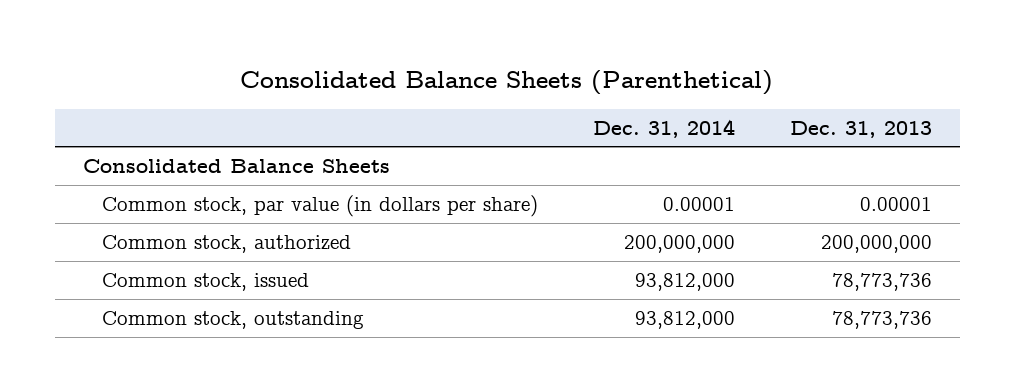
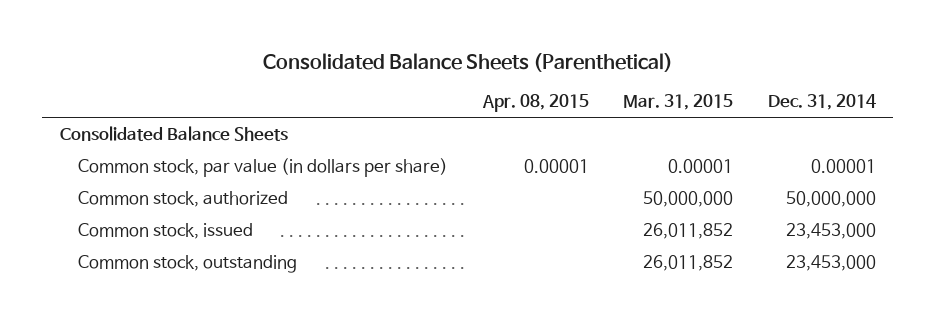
- | Dec. 31, 2014 | Dec. 31, 2013
+ | Apr. 08, 2015 | Mar. 31, 2015 | Dec. 31, 2014
- Common stock, authorized | 200,000,000 | 200,000,000
- Common stock, issued | 93,812,000 | 78,773,736
- Common stock, outstanding | 93,812,000 | 78,773,736
+ Common stock, authorized | | 50,000,000 | 50,000,000
+ Common stock, issued | | 26,011,852 | 23,453,000
+ Common stock, outstanding | | 26,011,852 | 23,453,000

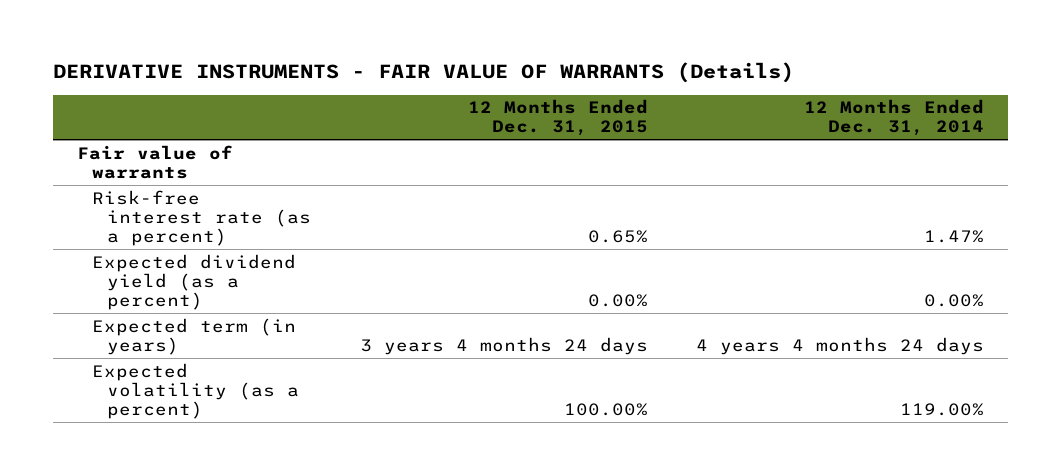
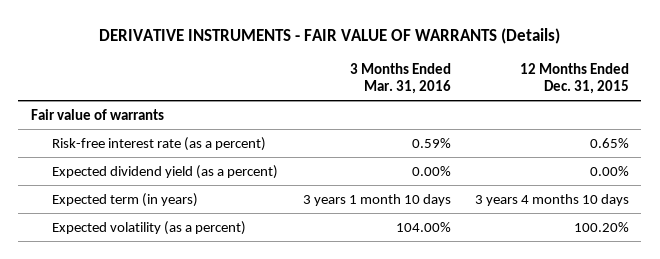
- | 12 Months Ended Dec. 31, 2015 | 12 Months Ended Dec. 31, 2014
+ | 3 Months Ended Mar. 31, 2016 | 12 Months Ended Dec. 31, 2015
- Expected term (in years) | 3 years 4 months 24 days | 4 years 4 months 24 days
- Expected volatility (as a percent) | 100.00% | 119.00%
+ Expected term (in years) | 3 years 1 month 10 days | 3 years 4 months 10 days
+ Expected volatility (as a percent) | 104.00% | 100.20%

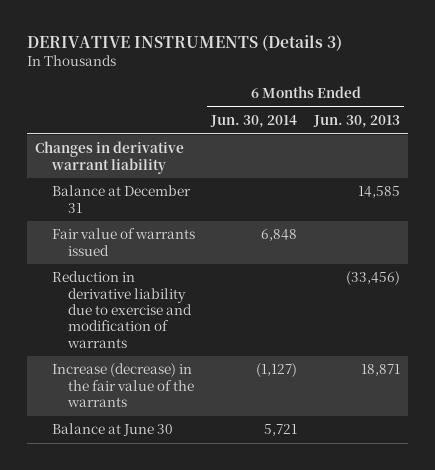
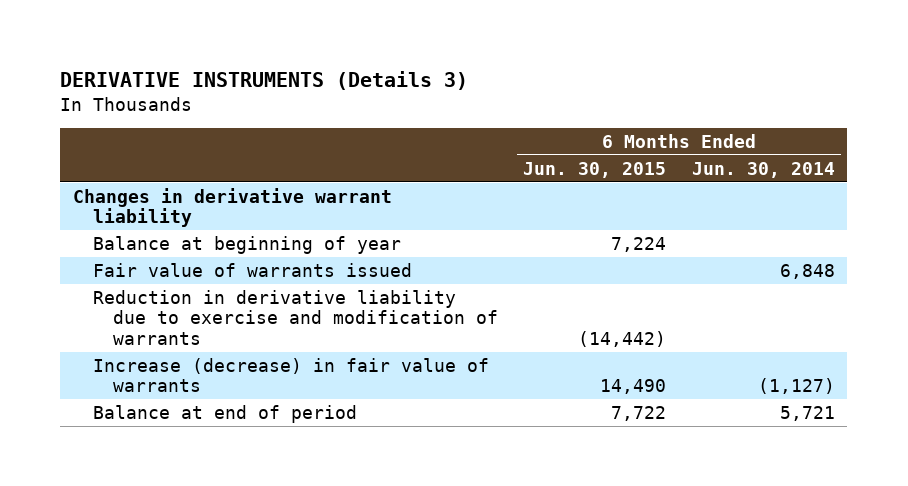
- | 6 Months Ended Jun. 30, 2014 | 6 Months Ended Jun. 30, 2013
+ | 6 Months Ended Jun. 30, 2015 | 6 Months Ended Jun. 30, 2014
- Balance at December 31 | | 14,585
+ Balance at beginning of year | 7,224 |
- Increase (decrease) in the fair value of the warrants | (1,127) | 18,871
- Balance at June 30 | 5,721 |
+ Increase (decrease) in fair value of warrants | 14,490 | (1,127)
+ Balance at end of period | 7,722 | 5,721

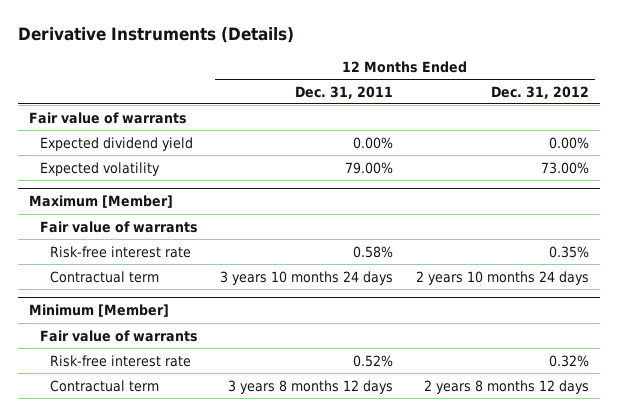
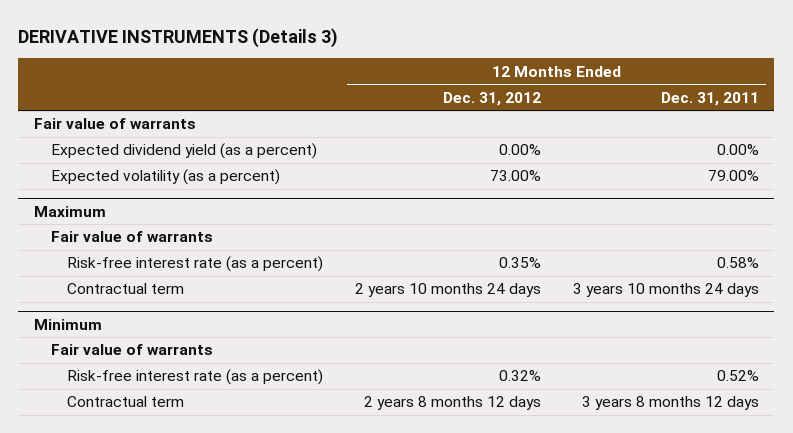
- Derivative Instruments (Details)
+ DERIVATIVE INSTRUMENTS (Details 3)
- | 12 Months Ended Dec. 31, 2011 | 12 Months Ended Dec. 31, 2012
+ | 12 Months Ended Dec. 31, 2012 | 12 Months Ended Dec. 31, 2011
- Expected dividend yield | 0.00% | 0.00%
- Expected volatility | 79.00% | 73.00%
- Maximum [Member]
+ Expected dividend yield (as a percent) | 0.00% | 0.00%
+ Expected volatility (as a percent) | 73.00% | 79.00%
+ Maximum
- Risk-free interest rate | 0.58% | 0.35%
+ Risk-free interest rate (as a percent) | 0.35% | 0.58%
- Minimum [Member]
+ Minimum
- Risk-free interest rate | 0.52% | 0.32%
+ Risk-free interest rate (as a percent) | 0.32% | 0.52%

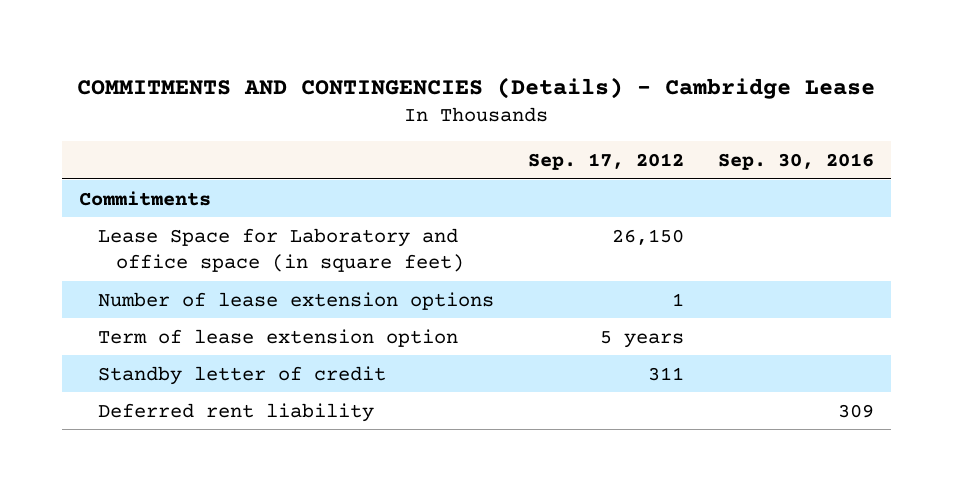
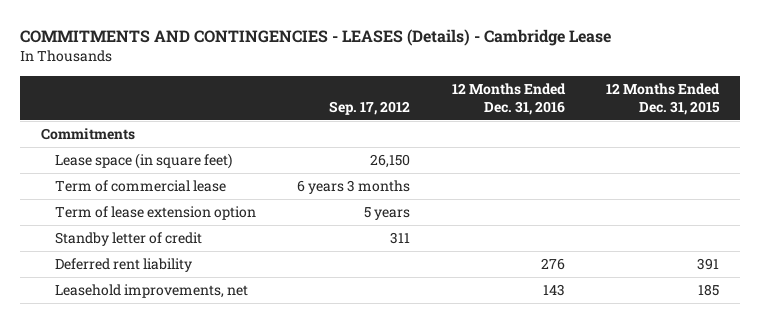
- COMMITMENTS AND CONTINGENCIES (Details) - Cambridge Lease
+ COMMITMENTS AND CONTINGENCIES - LEASES (Details) - Cambridge Lease
- | Sep. 17, 2012 | Sep. 30, 2016
+ | Sep. 17, 2012 | 12 Months Ended Dec. 31, 2016 | 12 Months Ended Dec. 31, 2015
- Lease Space for Laboratory and office space (in square feet) | 26,150 |
- Number of lease extension options | 1 |
+ Lease space (in square feet) | 26,150 | |
+ Term of commercial lease | 6 years 3 months | |
+ Leasehold improvements, net | | 143 | 185

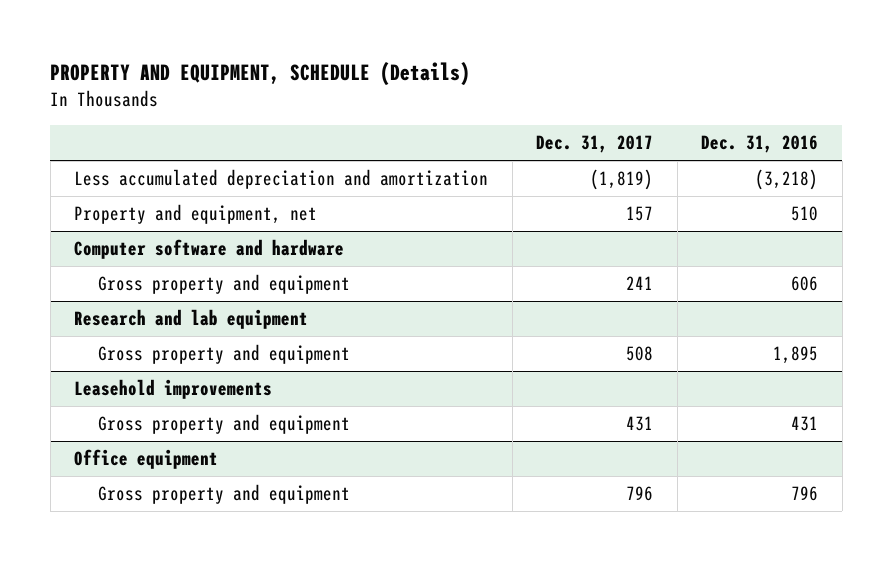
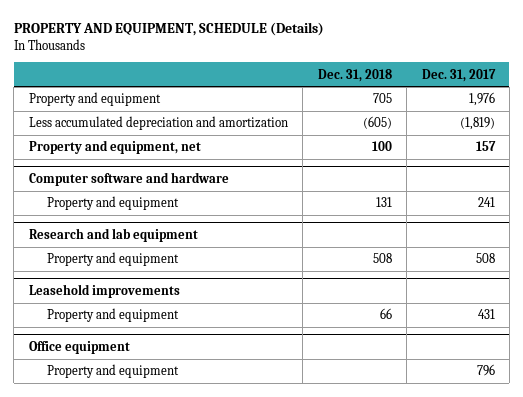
- | Dec. 31, 2017 | Dec. 31, 2016
+ | Dec. 31, 2018 | Dec. 31, 2017
+ Property and equipment | 705 | 1,976
@ Computer software and hardware
- Gross property and equipment | 241 | 606
+ Property and equipment | 131 | 241
@ Research and lab equipment
- Gross property and equipment | 508 | 1,895
+ Property and equipment | 508 | 508
@ Leasehold improvements
- Gross property and equipment | 431 | 431
+ Property and equipment | 66 | 431
@ Office equipment
- Gross property and equipment | 796 | 796
+ Property and equipment | | 796

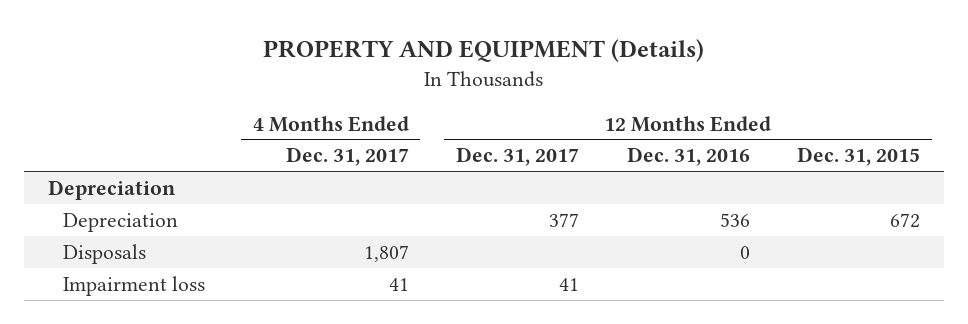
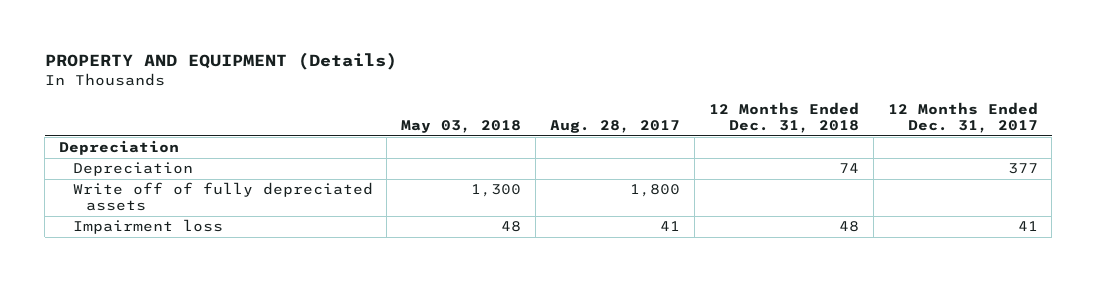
- | 4 Months Ended Dec. 31, 2017 | 12 Months Ended Dec. 31, 2017 | 12 Months Ended Dec. 31, 2016 | 12 Months Ended Dec. 31, 2015
+ | May 03, 2018 | Aug. 28, 2017 | 12 Months Ended Dec. 31, 2018 | 12 Months Ended Dec. 31, 2017
- Disposals | 1,807 | | 0 |
+ Write off of fully depreciated assets | 1,300 | 1,800 | |

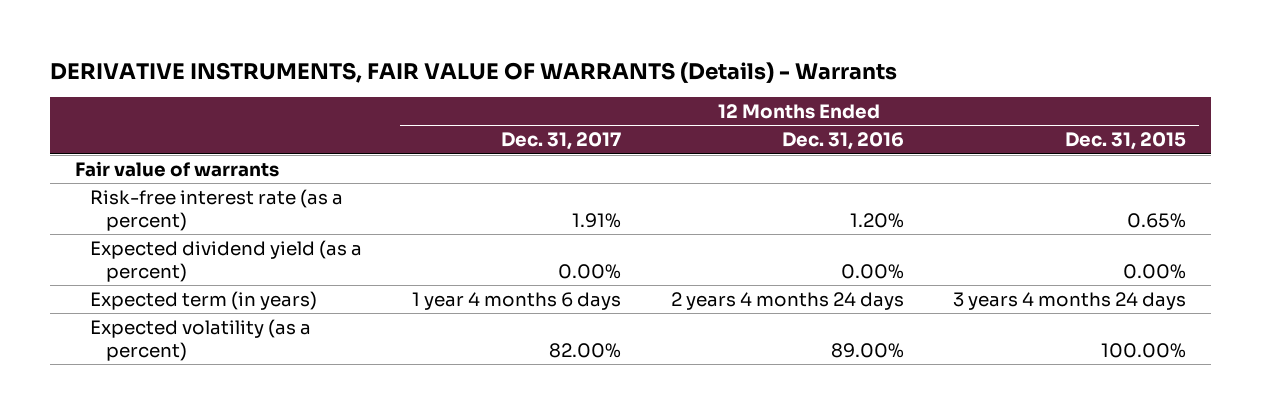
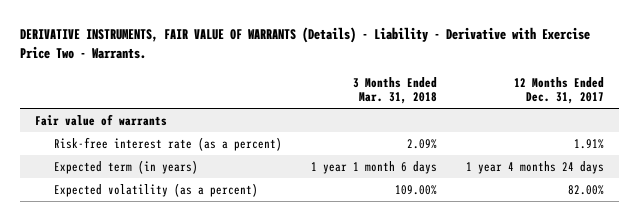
- DERIVATIVE INSTRUMENTS, FAIR VALUE OF WARRANTS (Details) - Warrants
+ DERIVATIVE INSTRUMENTS, FAIR VALUE OF WARRANTS (Details) - Liability - Derivative with Exercise Price Two - Warrants.
- | 12 Months Ended Dec. 31, 2017 | 12 Months Ended Dec. 31, 2016 | 12 Months Ended Dec. 31, 2015
+ | 3 Months Ended Mar. 31, 2018 | 12 Months Ended Dec. 31, 2017
- Expected dividend yield (as a percent) | 0.00% | 0.00% | 0.00%
- Expected term (in years) | 1 year 4 months 6 days | 2 years 4 months 24 days | 3 years 4 months 24 days
+ Expected term (in years) | 1 year 1 month 6 days | 1 year 4 months 24 days

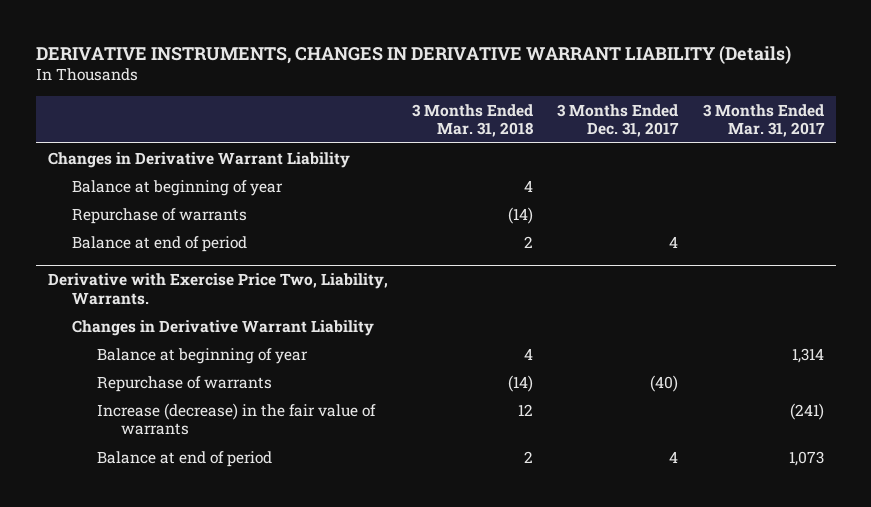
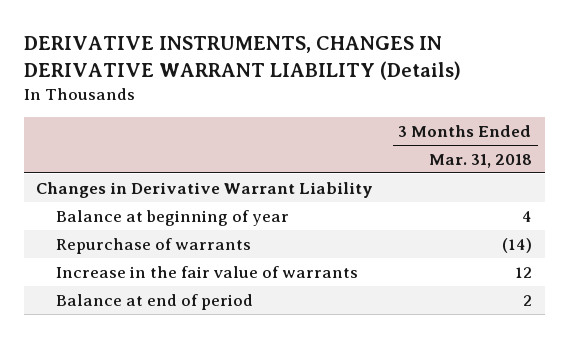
- | 3 Months Ended Mar. 31, 2018 | 3 Months Ended Dec. 31, 2017 | 3 Months Ended Mar. 31, 2017
+ | 3 Months Ended Mar. 31, 2018
- Balance at end of period | 2 | 4 |
- Derivative with Exercise Price Two, Liability, Warrants.
- Changes in Derivative Warrant Liability
- Balance at beginning of year | 4 | | 1,314
- Repurchase of warrants | (14) | (40) |
- Increase (decrease) in the fair value of warrants | 12 | | (241)
+ Increase in the fair value of warrants | 12

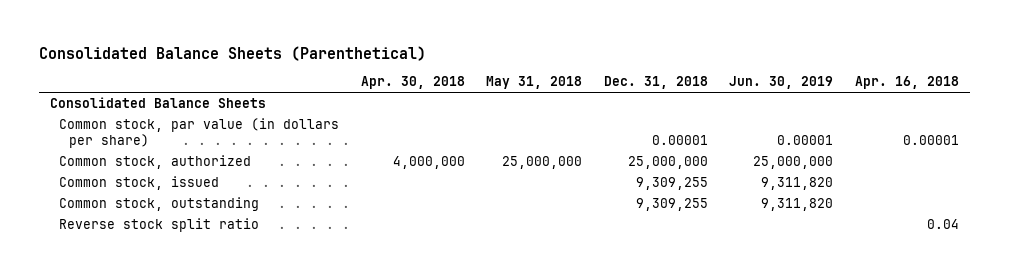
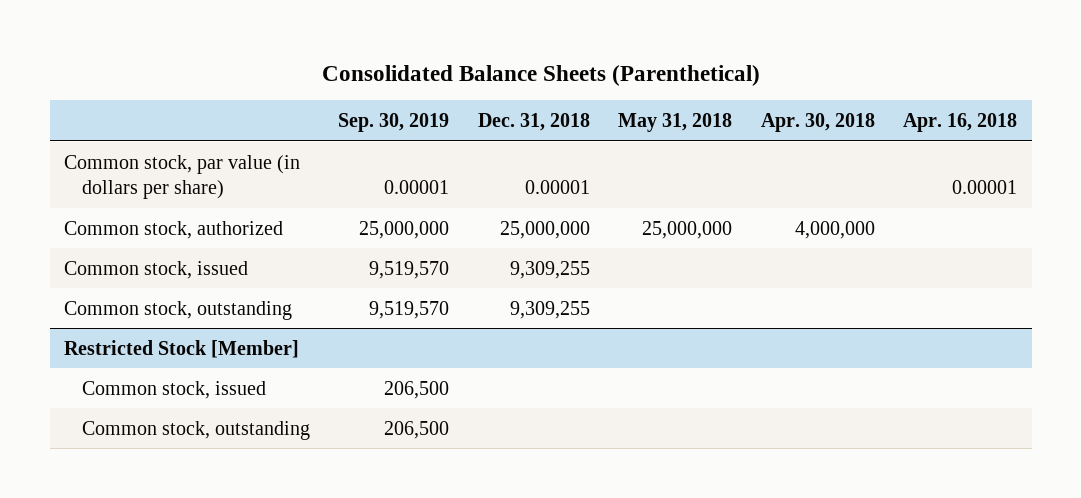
- | Apr. 30, 2018 | May 31, 2018 | Dec. 31, 2018 | Jun. 30, 2019 | Apr. 16, 2018
+ | Sep. 30, 2019 | Dec. 31, 2018 | May 31, 2018 | Apr. 30, 2018 | Apr. 16, 2018
- Consolidated Balance Sheets
- Reverse stock split ratio | | | | | 0.04
+ Restricted Stock [Member]
+ Common stock, issued | 206,500 | | | |
+ Common stock, outstanding | 206,500 | | | |

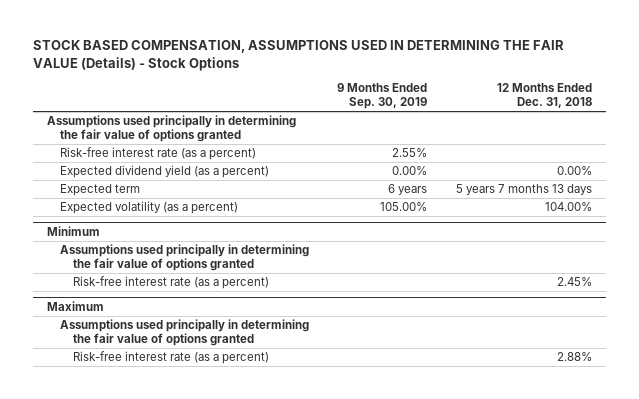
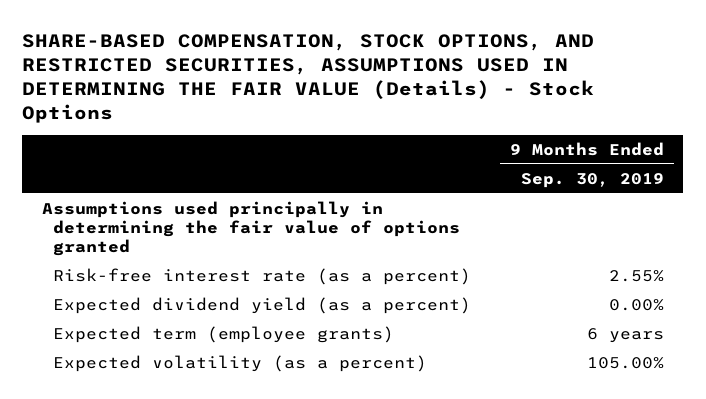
- STOCK BASED COMPENSATION, ASSUMPTIONS USED IN DETERMINING THE FAIR VALUE (Details) - Stock Options
+ SHARE-BASED COMPENSATION, STOCK OPTIONS, AND RESTRICTED SECURITIES, ASSUMPTIONS USED IN DETERMINING THE FAIR VALUE (Details) - Stock Options
- | 9 Months Ended Sep. 30, 2019 | 12 Months Ended Dec. 31, 2018
+ | 9 Months Ended Sep. 30, 2019
- Expected term | 6 years | 5 years 7 months 13 days
+ Expected term (employee grants) | 6 years
- Minimum
- Assumptions used principally in determining the fair value of options granted
- Risk-free interest rate (as a percent) | | 2.45%
- Maximum
- Assumptions used principally in determining the fair value of options granted
- Risk-free interest rate (as a percent) | | 2.88%

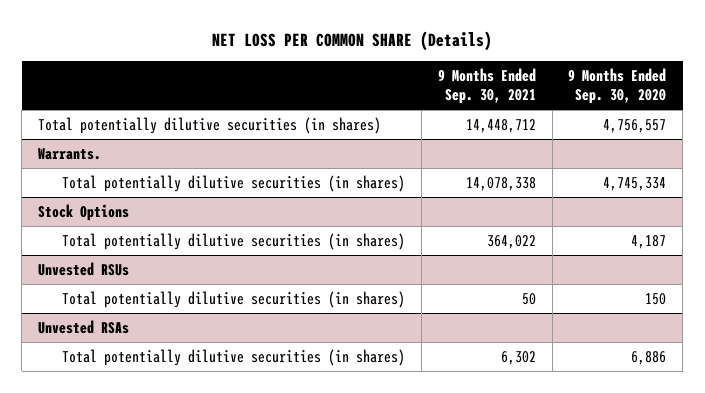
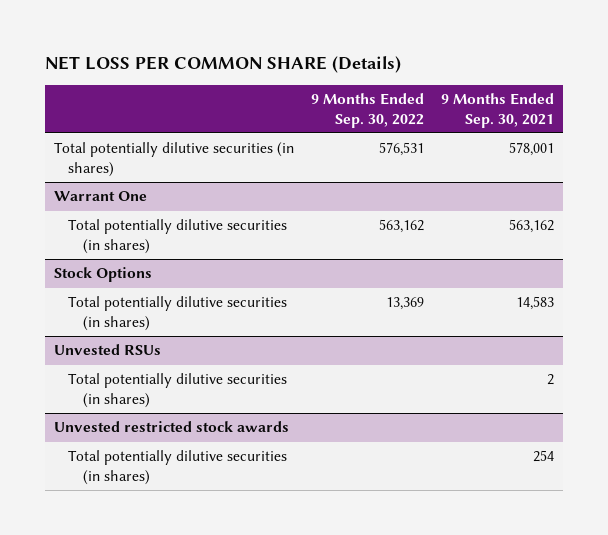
- | 9 Months Ended Sep. 30, 2021 | 9 Months Ended Sep. 30, 2020
+ | 9 Months Ended Sep. 30, 2022 | 9 Months Ended Sep. 30, 2021
- Total potentially dilutive securities (in shares) | 14,448,712 | 4,756,557
- Warrants.
- Total potentially dilutive securities (in shares) | 14,078,338 | 4,745,334
+ Total potentially dilutive securities (in shares) | 576,531 | 578,001
+ Warrant One
+ Total potentially dilutive securities (in shares) | 563,162 | 563,162
@ Stock Options
- Total potentially dilutive securities (in shares) | 364,022 | 4,187
+ Total potentially dilutive securities (in shares) | 13,369 | 14,583
@ Unvested RSUs
- Total potentially dilutive securities (in shares) | 50 | 150
- Unvested RSAs
- Total potentially dilutive securities (in shares) | 6,302 | 6,886
@ Unvested RSUs
+ Total potentially dilutive securities (in shares) | | 2
+ Unvested restricted stock awards
+ Total potentially dilutive securities (in shares) | | 254

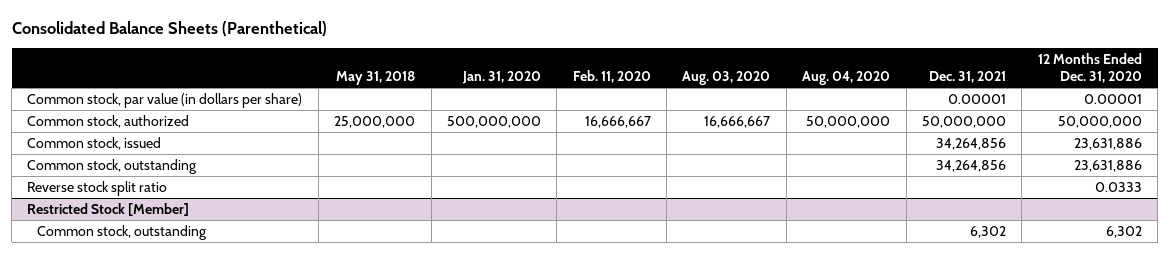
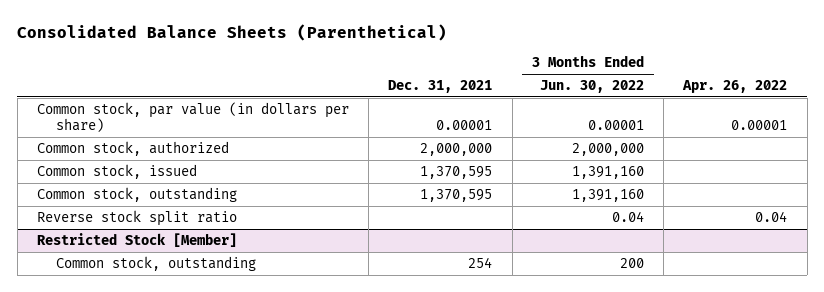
- | May 31, 2018 | Jan. 31, 2020 | Feb. 11, 2020 | Aug. 03, 2020 | Aug. 04, 2020 | Dec. 31, 2021 | 12 Months Ended Dec. 31, 2020
+ | Dec. 31, 2021 | 3 Months Ended Jun. 30, 2022 | Apr. 26, 2022
- Common stock, authorized | 25,000,000 | 500,000,000 | 16,666,667 | 16,666,667 | 50,000,000 | 50,000,000 | 50,000,000
- Common stock, issued | | | | | | 34,264,856 | 23,631,886
- Common stock, outstanding | | | | | | 34,264,856 | 23,631,886
+ Common stock, authorized | 2,000,000 | 2,000,000 |
+ Common stock, issued | 1,370,595 | 1,391,160 |
+ Common stock, outstanding | 1,370,595 | 1,391,160 |
@ Restricted Stock [Member]
- Common stock, outstanding | | | | | | 6,302 | 6,302
+ Common stock, outstanding | 254 | 200 |

